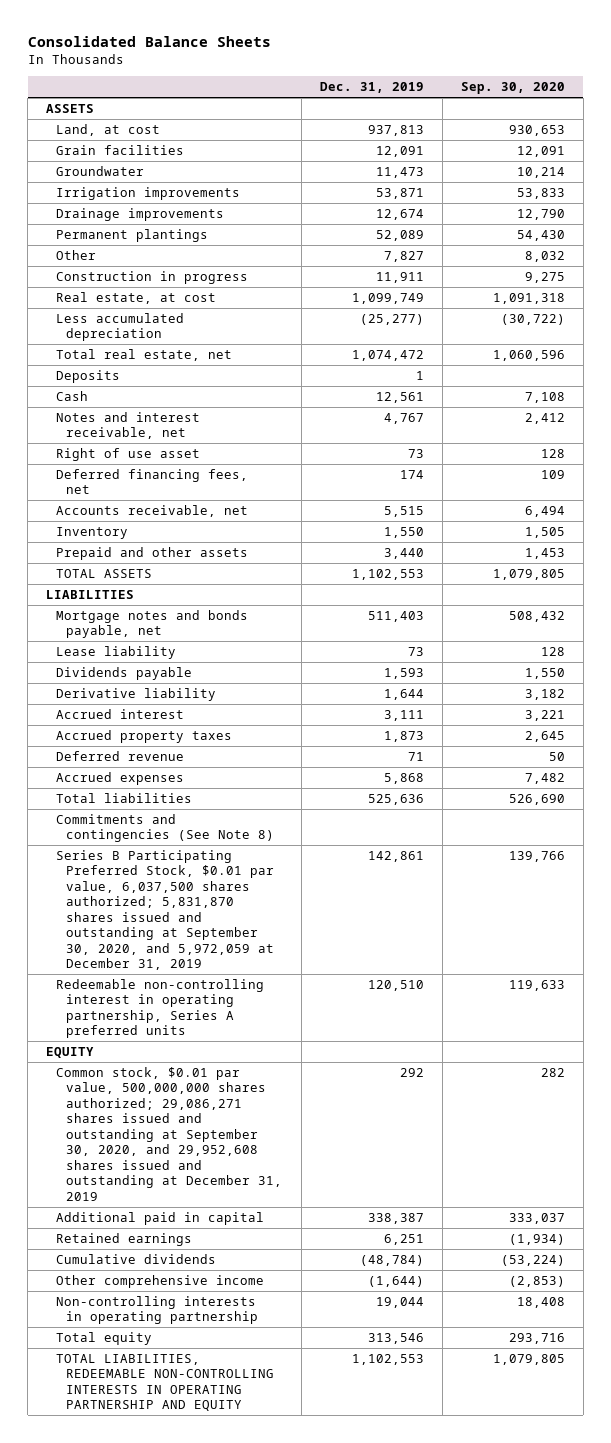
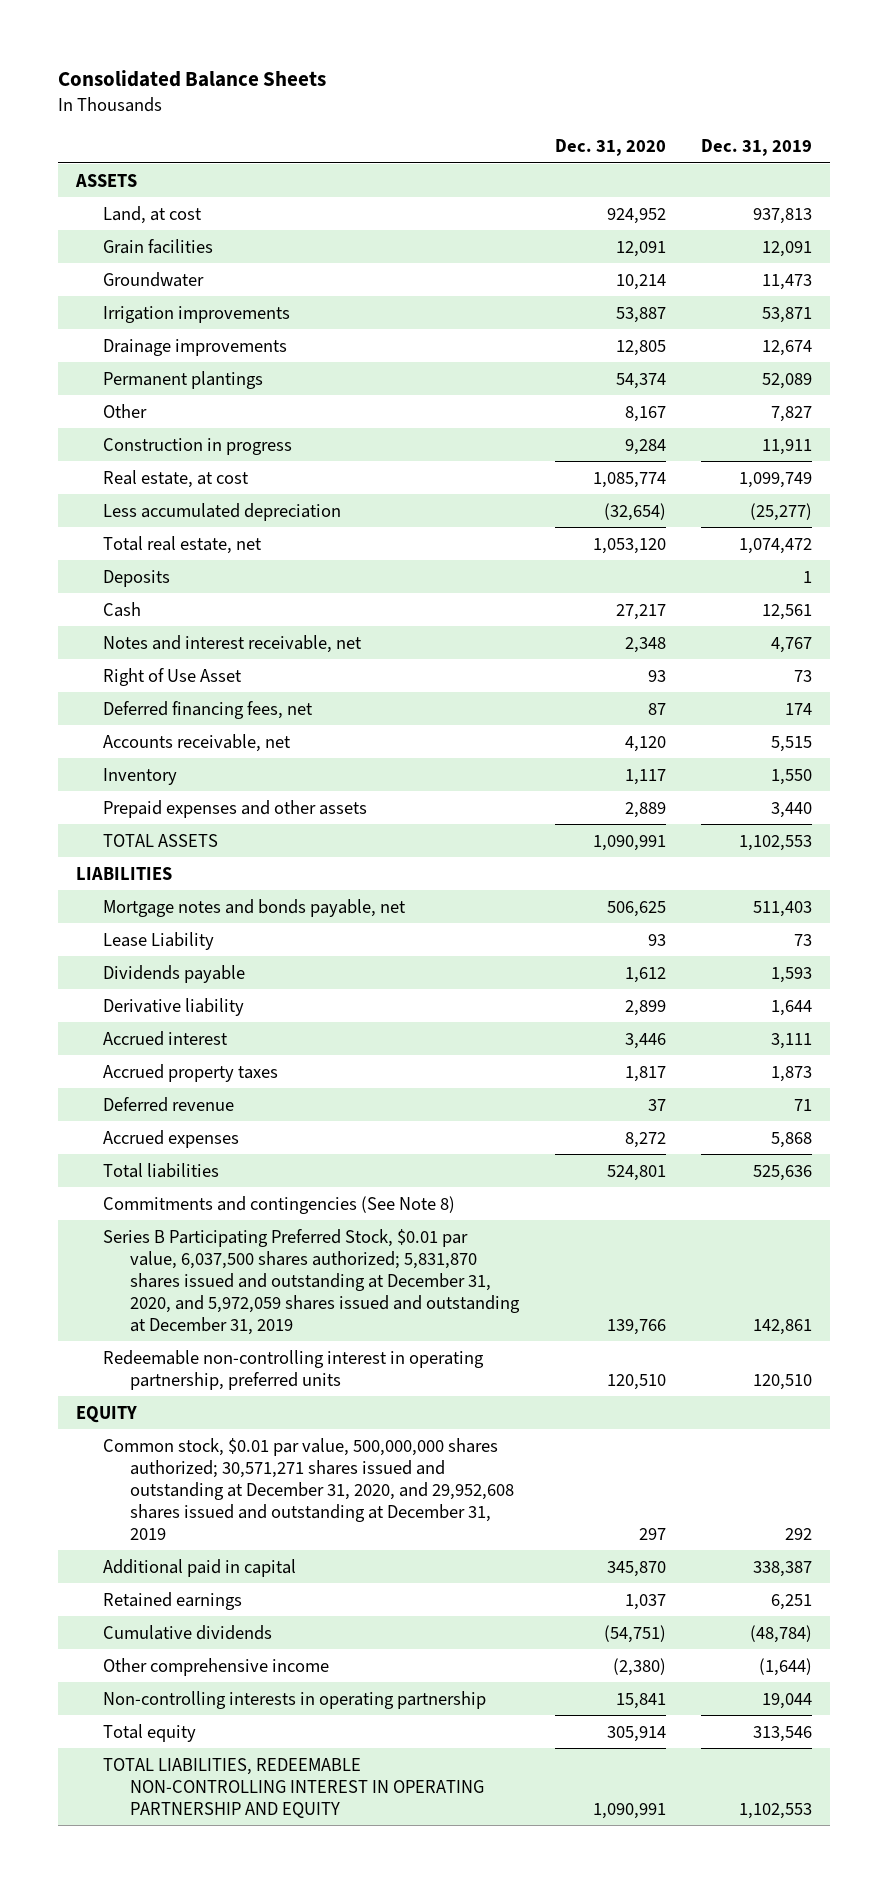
- | Dec. 31, 2019 | Sep. 30, 2020
+ | Dec. 31, 2020 | Dec. 31, 2019
- Right of use asset | 73 | 128
+ Right of Use Asset | 93 | 73
- Prepaid and other assets | 3,440 | 1,453
+ Prepaid expenses and other assets | 2,889 | 3,440
- Lease liability | 73 | 128
+ Lease Liability | 93 | 73
- Series B Participating Preferred Stock, $0.01 par value, 6,037,500 shares authorized; 5,831,870 shares issued and outstanding at September 30, 2020, and 5,972,059 at December 31, 2019 | 142,861 | 139,766
- Redeemable non-controlling interest in operating partnership, Series A preferred units | 120,510 | 119,633
+ Series B Participating Preferred Stock, $0.01 par value, 6,037,500 shares authorized; 5,831,870 shares issued and outstanding at December 31, 2020, and 5,972,059 shares issued and outstanding at December 31, 2019 | 139,766 | 142,861
+ Redeemable non-controlling interest in operating partnership, preferred units | 120,510 | 120,510
- Common stock, $0.01 par value, 500,000,000 shares authorized; 29,086,271 shares issued and outstanding at September 30, 2020, and 29,952,608 shares issued and outstanding at December 31, 2019 | 292 | 282
+ Common stock, $0.01 par value, 500,000,000 shares authorized; 30,571,271 shares issued and outstanding at December 31, 2020, and 29,952,608 shares issued and outstanding at December 31, 2019 | 297 | 292
- TOTAL LIABILITIES, REDEEMABLE NON-CONTROLLING INTERESTS IN OPERATING PARTNERSHIP AND EQUITY | 1,102,553 | 1,079,805
+ TOTAL LIABILITIES, REDEEMABLE NON-CONTROLLING INTEREST IN OPERATING PARTNERSHIP AND EQUITY | 1,090,991 | 1,102,553

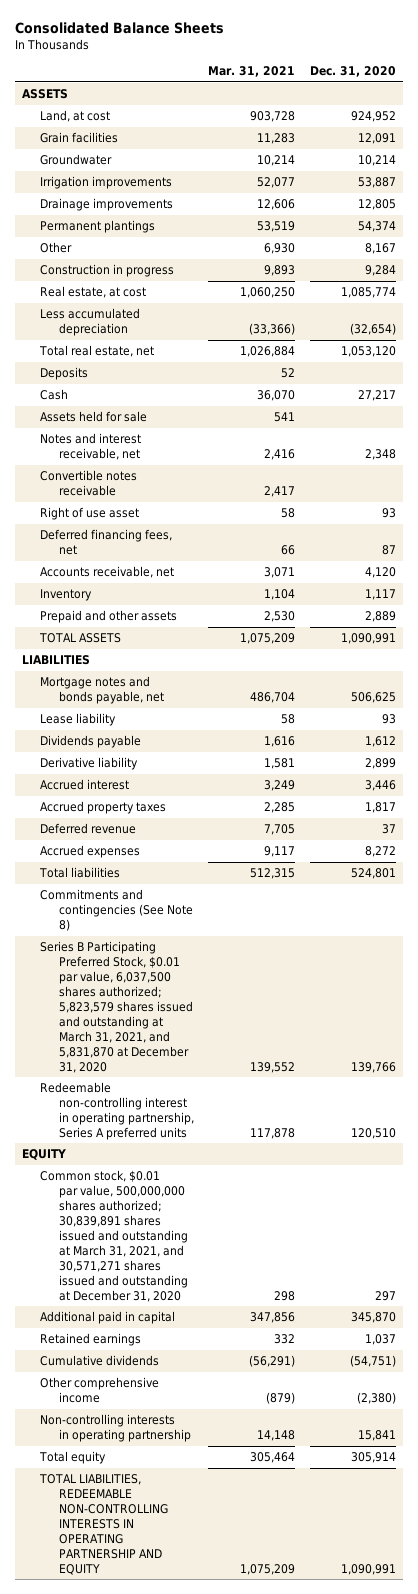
- | Dec. 31, 2020 | Dec. 31, 2019
+ | Mar. 31, 2021 | Dec. 31, 2020
+ Assets held for sale | 541 |
- Right of Use Asset | 93 | 73
+ Convertible notes receivable | 2,417 |
+ Right of use asset | 58 | 93
- Prepaid expenses and other assets | 2,889 | 3,440
+ Prepaid and other assets | 2,530 | 2,889
- Lease Liability | 93 | 73
+ Lease liability | 58 | 93
- Series B Participating Preferred Stock, $0.01 par value, 6,037,500 shares authorized; 5,831,870 shares issued and outstanding at December 31, 2020, and 5,972,059 shares issued and outstanding at December 31, 2019 | 139,766 | 142,861
- Redeemable non-controlling interest in operating partnership, preferred units | 120,510 | 120,510
+ Series B Participating Preferred Stock, $0.01 par value, 6,037,500 shares authorized; 5,823,579 shares issued and outstanding at March 31, 2021, and 5,831,870 at December 31, 2020 | 139,552 | 139,766
+ Redeemable non-controlling interest in operating partnership, Series A preferred units | 117,878 | 120,510
- Common stock, $0.01 par value, 500,000,000 shares authorized; 30,571,271 shares issued and outstanding at December 31, 2020, and 29,952,608 shares issued and outstanding at December 31, 2019 | 297 | 292
+ Common stock, $0.01 par value, 500,000,000 shares authorized; 30,839,891 shares issued and outstanding at March 31, 2021, and 30,571,271 shares issued and outstanding at December 31, 2020 | 298 | 297
- TOTAL LIABILITIES, REDEEMABLE NON-CONTROLLING INTEREST IN OPERATING PARTNERSHIP AND EQUITY | 1,090,991 | 1,102,553
+ TOTAL LIABILITIES, REDEEMABLE NON-CONTROLLING INTERESTS IN OPERATING PARTNERSHIP AND EQUITY | 1,075,209 | 1,090,991

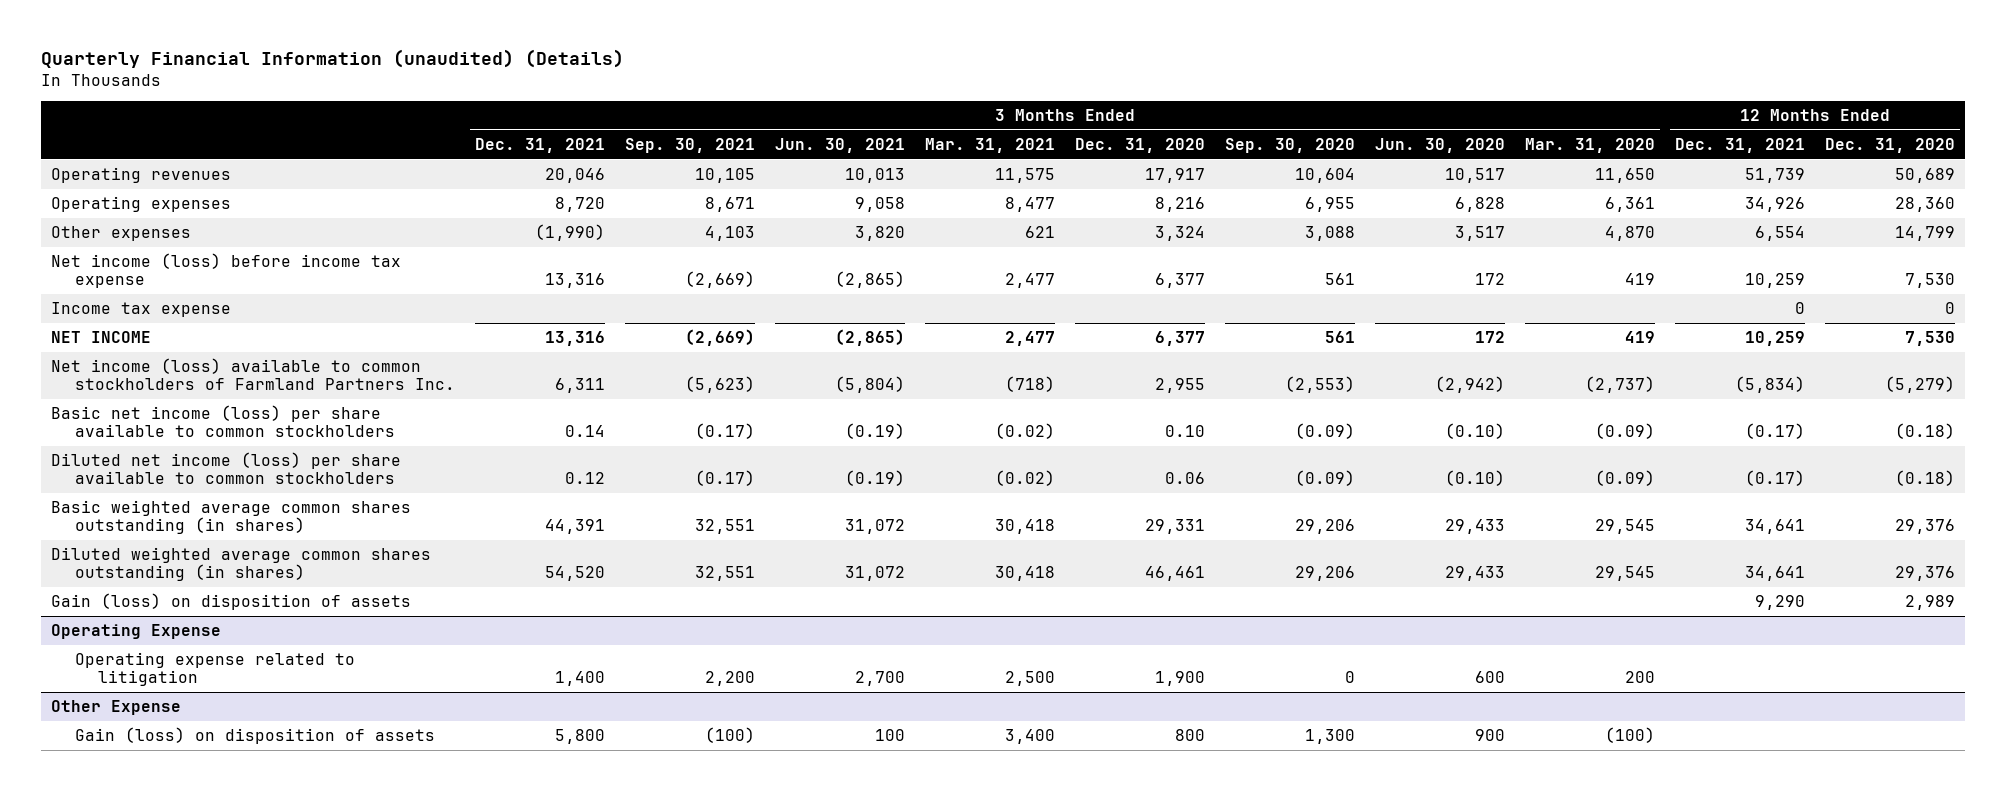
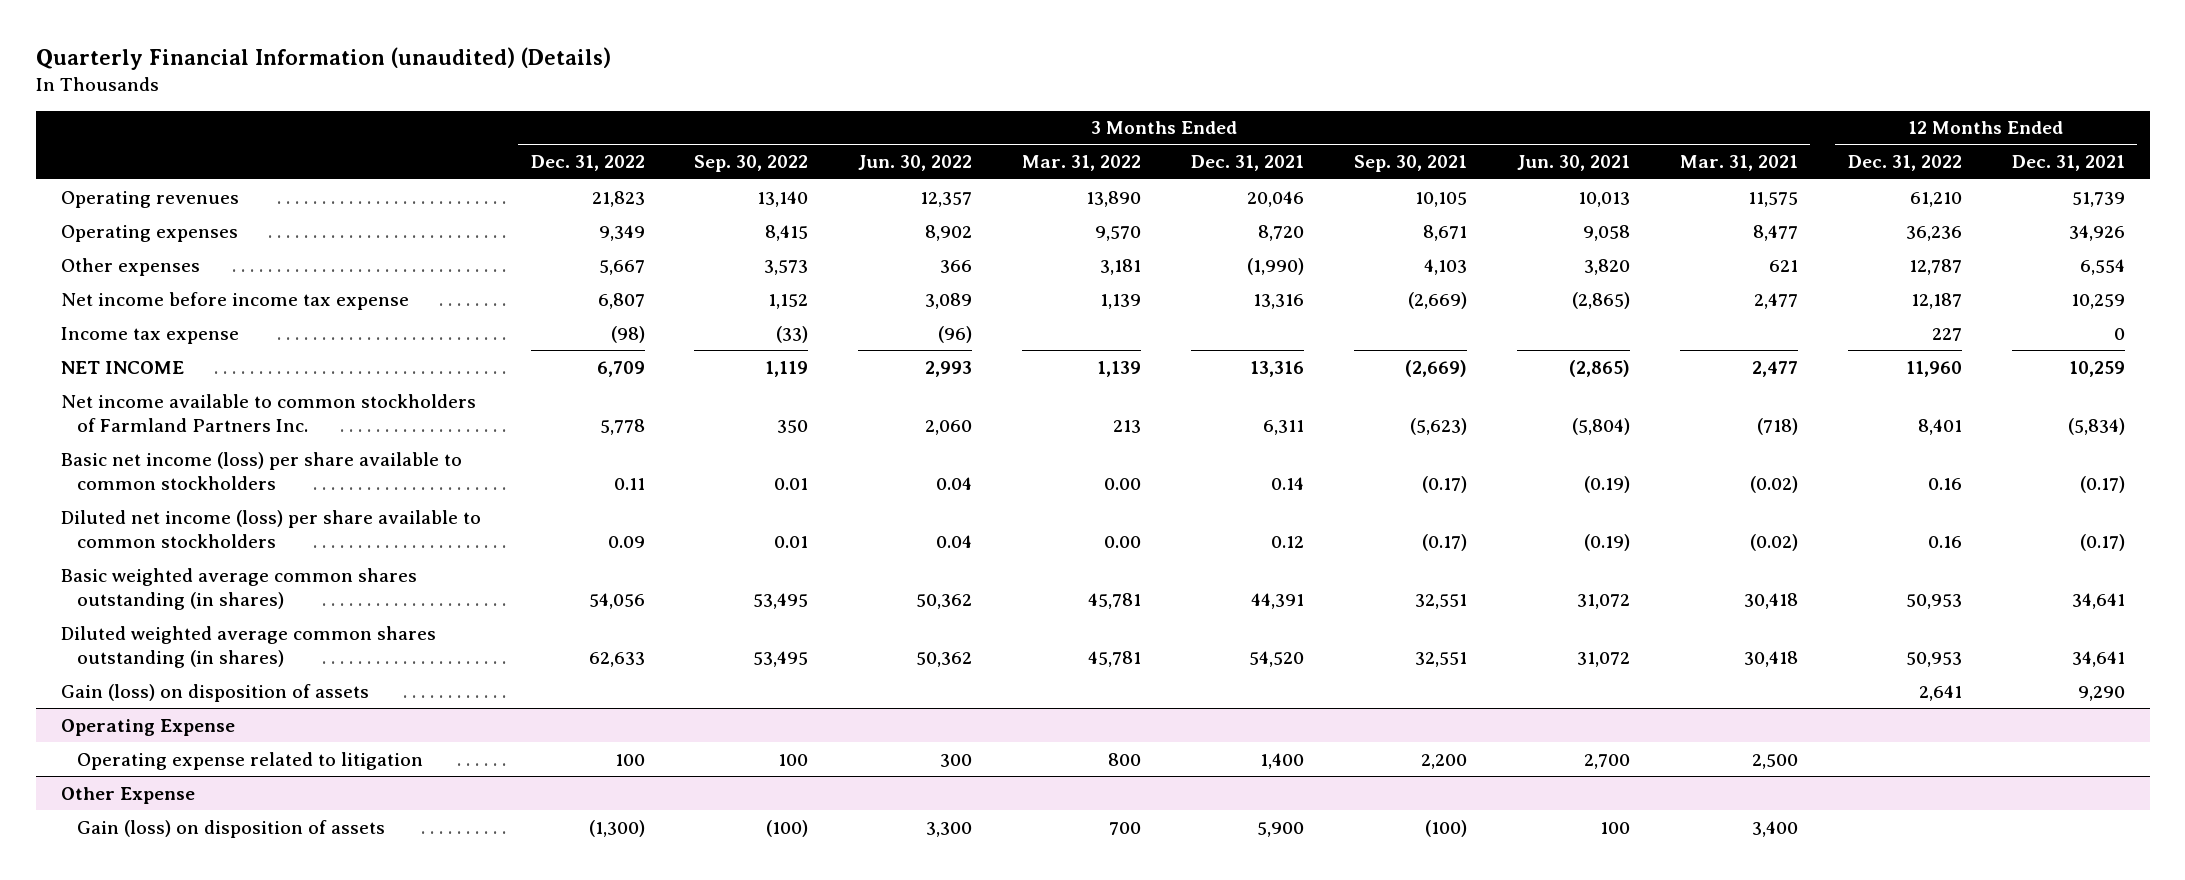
- | 3 Months Ended Dec. 31, 2021 | 3 Months Ended Sep. 30, 2021 | 3 Months Ended Jun. 30, 2021 | 3 Months Ended Mar. 31, 2021 | 3 Months Ended Dec. 31, 2020 | 3 Months Ended Sep. 30, 2020 | 3 Months Ended Jun. 30, 2020 | 3 Months Ended Mar. 31, 2020 | 12 Months Ended Dec. 31, 2021 | 12 Months Ended Dec. 31, 2020
+ | 3 Months Ended Dec. 31, 2022 | 3 Months Ended Sep. 30, 2022 | 3 Months Ended Jun. 30, 2022 | 3 Months Ended Mar. 31, 2022 | 3 Months Ended Dec. 31, 2021 | 3 Months Ended Sep. 30, 2021 | 3 Months Ended Jun. 30, 2021 | 3 Months Ended Mar. 31, 2021 | 12 Months Ended Dec. 31, 2022 | 12 Months Ended Dec. 31, 2021
- Net income (loss) before income tax expense | 13,316 | (2,669) | (2,865) | 2,477 | 6,377 | 561 | 172 | 419 | 10,259 | 7,530
+ Net income before income tax expense | 6,807 | 1,152 | 3,089 | 1,139 | 13,316 | (2,669) | (2,865) | 2,477 | 12,187 | 10,259
- Net income (loss) available to common stockholders of Farmland Partners Inc. | 6,311 | (5,623) | (5,804) | (718) | 2,955 | (2,553) | (2,942) | (2,737) | (5,834) | (5,279)
+ Net income available to common stockholders of Farmland Partners Inc. | 5,778 | 350 | 2,060 | 213 | 6,311 | (5,623) | (5,804) | (718) | 8,401 | (5,834)
@ Other Expense
- Gain (loss) on disposition of assets | 5,800 | (100) | 100 | 3,400 | 800 | 1,300 | 900 | (100) | |
+ Gain (loss) on disposition of assets | (1,300) | (100) | 3,300 | 700 | 5,900 | (100) | 100 | 3,400 | |

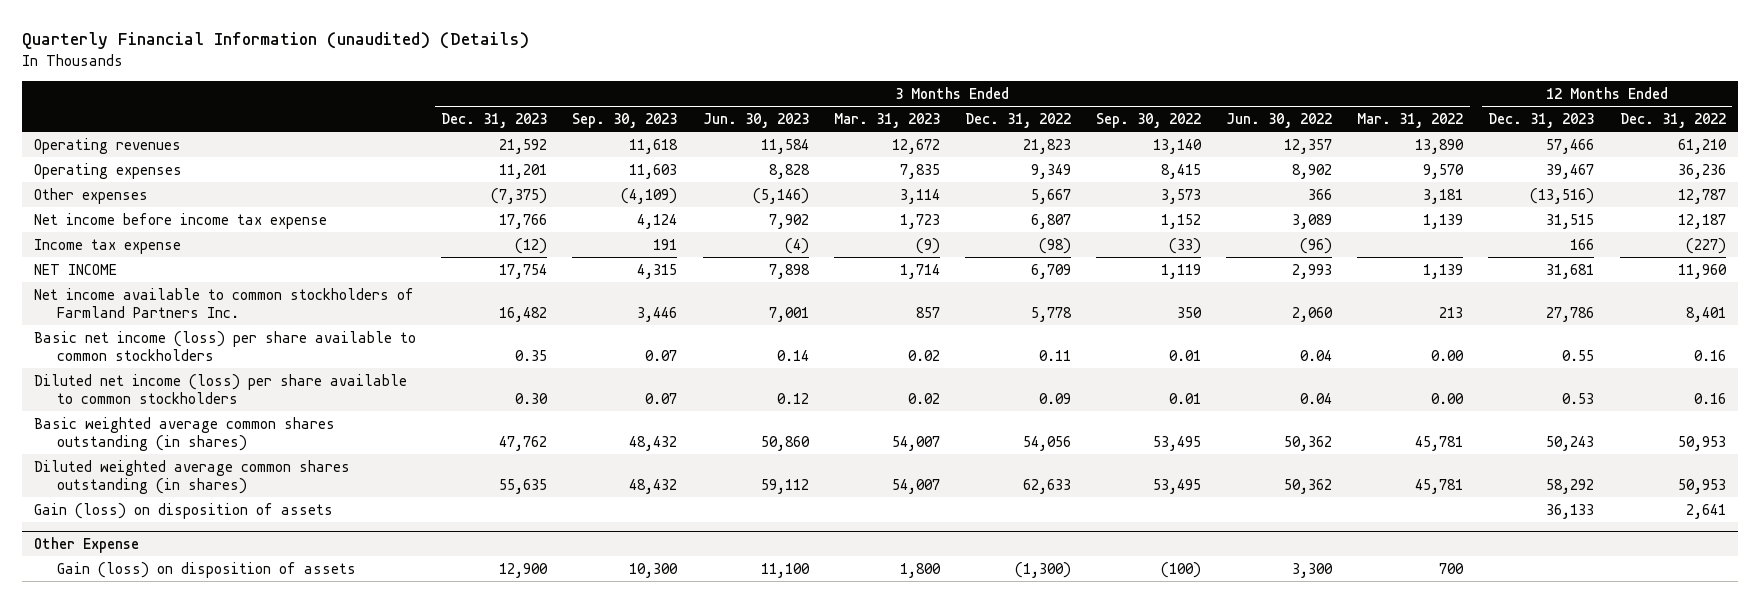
- | 3 Months Ended Dec. 31, 2022 | 3 Months Ended Sep. 30, 2022 | 3 Months Ended Jun. 30, 2022 | 3 Months Ended Mar. 31, 2022 | 3 Months Ended Dec. 31, 2021 | 3 Months Ended Sep. 30, 2021 | 3 Months Ended Jun. 30, 2021 | 3 Months Ended Mar. 31, 2021 | 12 Months Ended Dec. 31, 2022 | 12 Months Ended Dec. 31, 2021
+ | 3 Months Ended Dec. 31, 2023 | 3 Months Ended Sep. 30, 2023 | 3 Months Ended Jun. 30, 2023 | 3 Months Ended Mar. 31, 2023 | 3 Months Ended Dec. 31, 2022 | 3 Months Ended Sep. 30, 2022 | 3 Months Ended Jun. 30, 2022 | 3 Months Ended Mar. 31, 2022 | 12 Months Ended Dec. 31, 2023 | 12 Months Ended Dec. 31, 2022
- Income tax expense | (98) | (33) | (96) | | | | | | 227 | 0
+ Income tax expense | (12) | 191 | (4) | (9) | (98) | (33) | (96) | | 166 | (227)
- Operating Expense
- Operating expense related to litigation | 100 | 100 | 300 | 800 | 1,400 | 2,200 | 2,700 | 2,500 | |

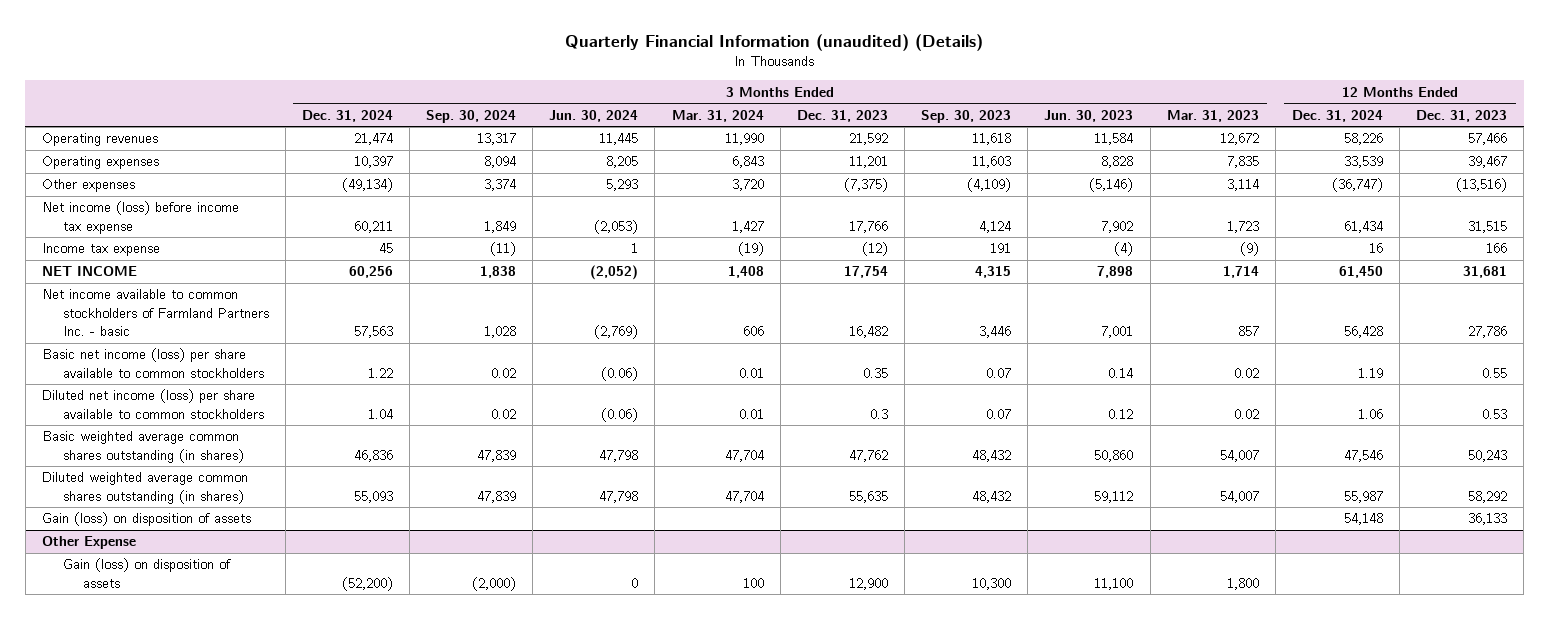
- | 3 Months Ended Dec. 31, 2023 | 3 Months Ended Sep. 30, 2023 | 3 Months Ended Jun. 30, 2023 | 3 Months Ended Mar. 31, 2023 | 3 Months Ended Dec. 31, 2022 | 3 Months Ended Sep. 30, 2022 | 3 Months Ended Jun. 30, 2022 | 3 Months Ended Mar. 31, 2022 | 12 Months Ended Dec. 31, 2023 | 12 Months Ended Dec. 31, 2022
+ | 3 Months Ended Dec. 31, 2024 | 3 Months Ended Sep. 30, 2024 | 3 Months Ended Jun. 30, 2024 | 3 Months Ended Mar. 31, 2024 | 3 Months Ended Dec. 31, 2023 | 3 Months Ended Sep. 30, 2023 | 3 Months Ended Jun. 30, 2023 | 3 Months Ended Mar. 31, 2023 | 12 Months Ended Dec. 31, 2024 | 12 Months Ended Dec. 31, 2023
- Net income before income tax expense | 17,766 | 4,124 | 7,902 | 1,723 | 6,807 | 1,152 | 3,089 | 1,139 | 31,515 | 12,187
+ Net income (loss) before income tax expense | 60,211 | 1,849 | (2,053) | 1,427 | 17,766 | 4,124 | 7,902 | 1,723 | 61,434 | 31,515
- Net income available to common stockholders of Farmland Partners Inc. | 16,482 | 3,446 | 7,001 | 857 | 5,778 | 350 | 2,060 | 213 | 27,786 | 8,401
+ Net income available to common stockholders of Farmland Partners Inc. - basic | 57,563 | 1,028 | (2,769) | 606 | 16,482 | 3,446 | 7,001 | 857 | 56,428 | 27,786
- Diluted net income (loss) per share available to common stockholders | 0.30 | 0.07 | 0.12 | 0.02 | 0.09 | 0.01 | 0.04 | 0.00 | 0.53 | 0.16
+ Diluted net income (loss) per share available to common stockholders | 1.04 | 0.02 | (0.06) | 0.01 | 0.3 | 0.07 | 0.12 | 0.02 | 1.06 | 0.53

